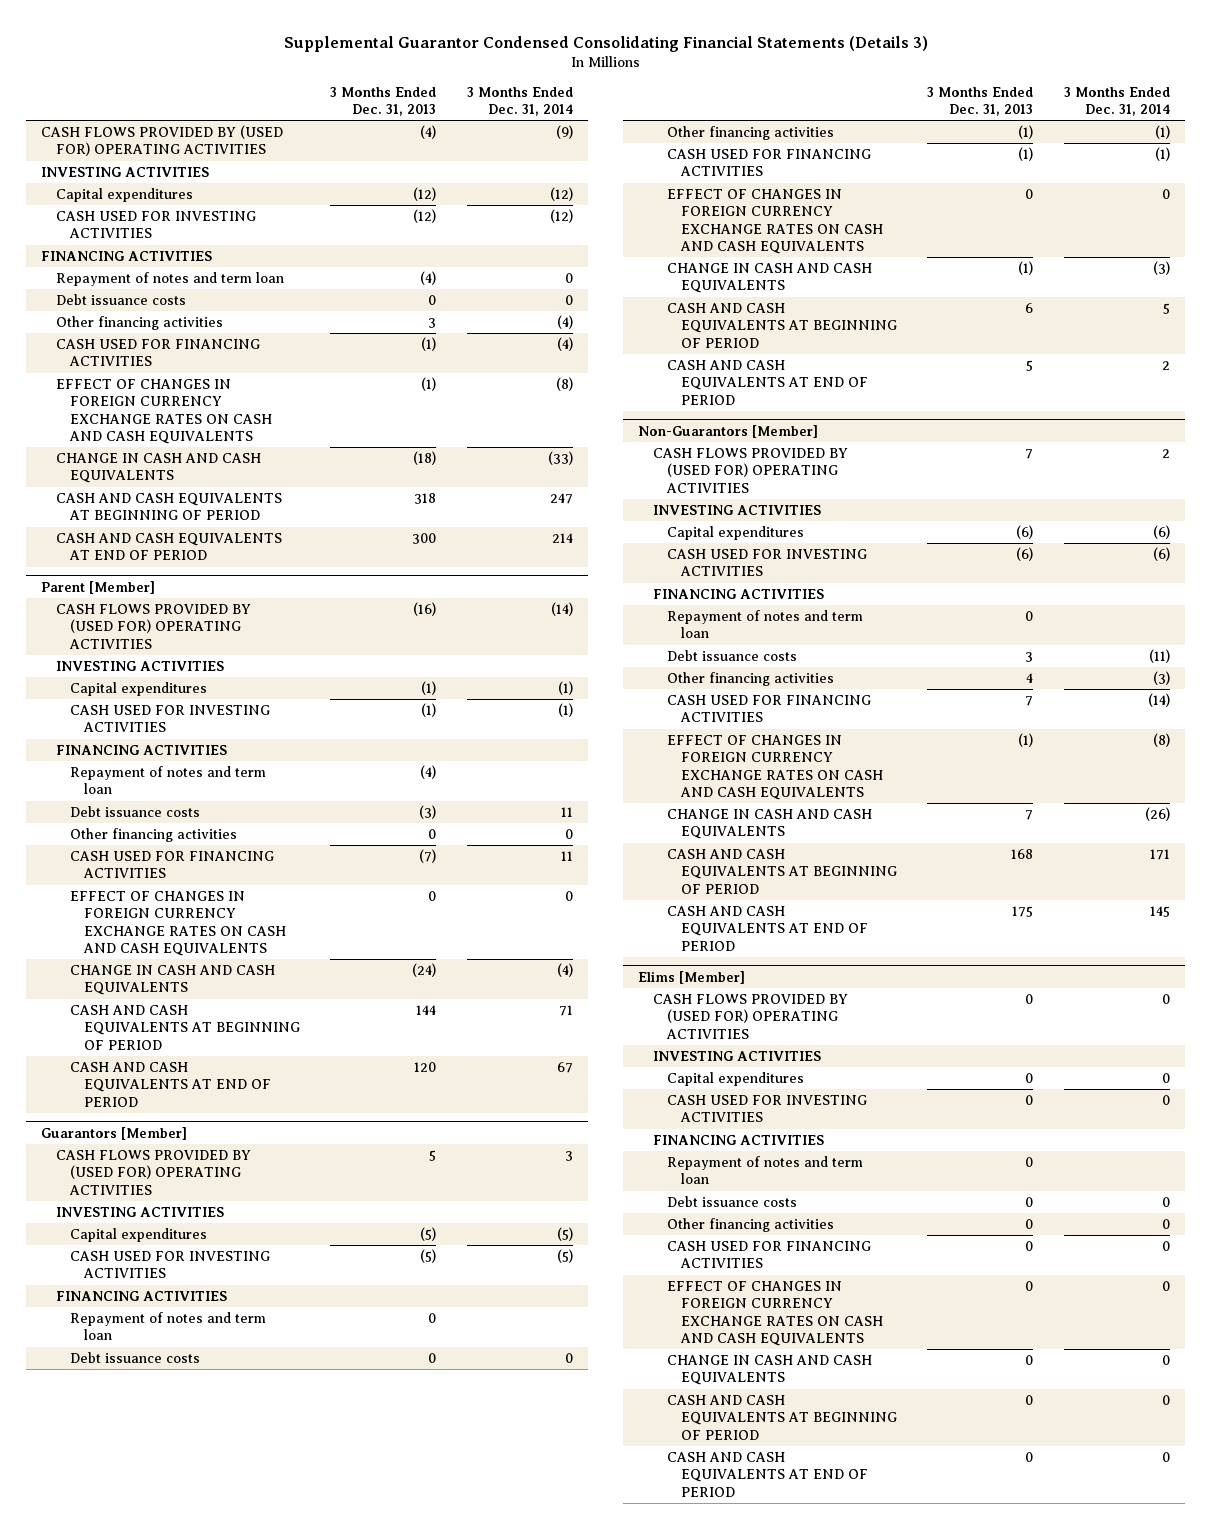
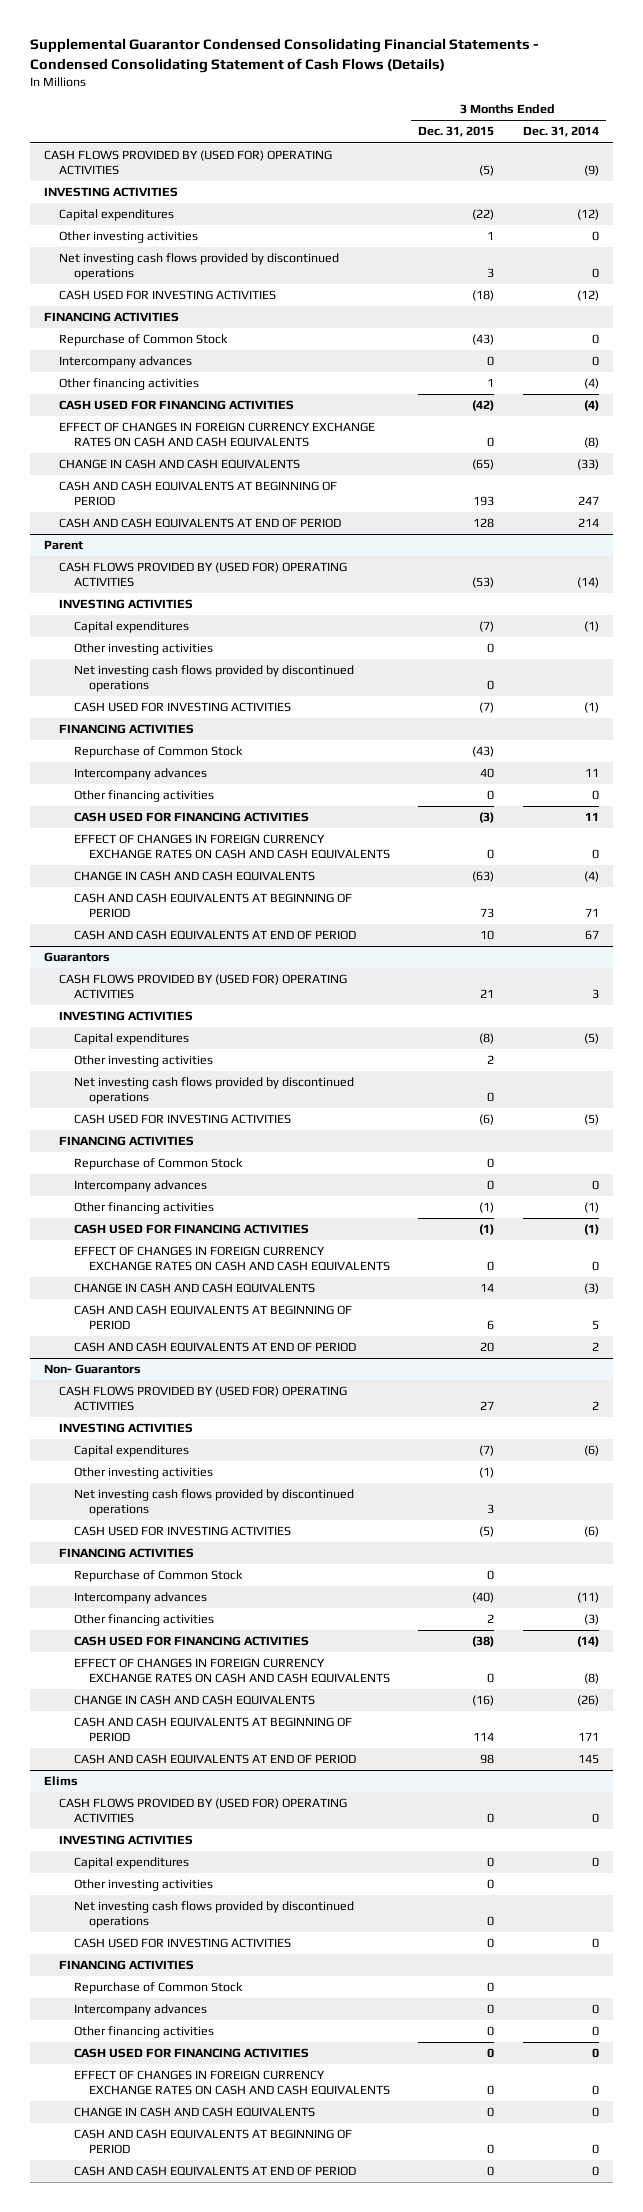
- Supplemental Guarantor Condensed Consolidating Financial Statements (Details 3)
+ Supplemental Guarantor Condensed Consolidating Financial Statements - Condensed Consolidating Statement of Cash Flows (Details)
- | 3 Months Ended Dec. 31, 2013 | 3 Months Ended Dec. 31, 2014
+ | 3 Months Ended Dec. 31, 2015 | 3 Months Ended Dec. 31, 2014
+ Other investing activities | 1 | 0
+ Net investing cash flows provided by discontinued operations | 3 | 0
- Repayment of notes and term loan | (4) | 0
- Debt issuance costs | 0 | 0
+ Repurchase of Common Stock | (43) | 0
+ Intercompany advances | 0 | 0
- Parent [Member]
+ Parent
+ Other investing activities | 0 |
+ Net investing cash flows provided by discontinued operations | 0 |
- Repayment of notes and term loan | (4) |
- Debt issuance costs | (3) | 11
+ Repurchase of Common Stock | (43) |
+ Intercompany advances | 40 | 11
- Guarantors [Member]
+ Guarantors
+ Other investing activities | 2 |
+ Net investing cash flows provided by discontinued operations | 0 |
- Repayment of notes and term loan | 0 |
- Debt issuance costs | 0 | 0
+ Repurchase of Common Stock | 0 |
+ Intercompany advances | 0 | 0
- Non-Guarantors [Member]
+ Non- Guarantors
+ Other investing activities | (1) |
+ Net investing cash flows provided by discontinued operations | 3 |
- Repayment of notes and term loan | 0 |
- Debt issuance costs | 3 | (11)
+ Repurchase of Common Stock | 0 |
+ Intercompany advances | (40) | (11)
- Elims [Member]
+ Elims
+ Other investing activities | 0 |
+ Net investing cash flows provided by discontinued operations | 0 |
- Repayment of notes and term loan | 0 |
- Debt issuance costs | 0 | 0
+ Repurchase of Common Stock | 0 |
+ Intercompany advances | 0 | 0

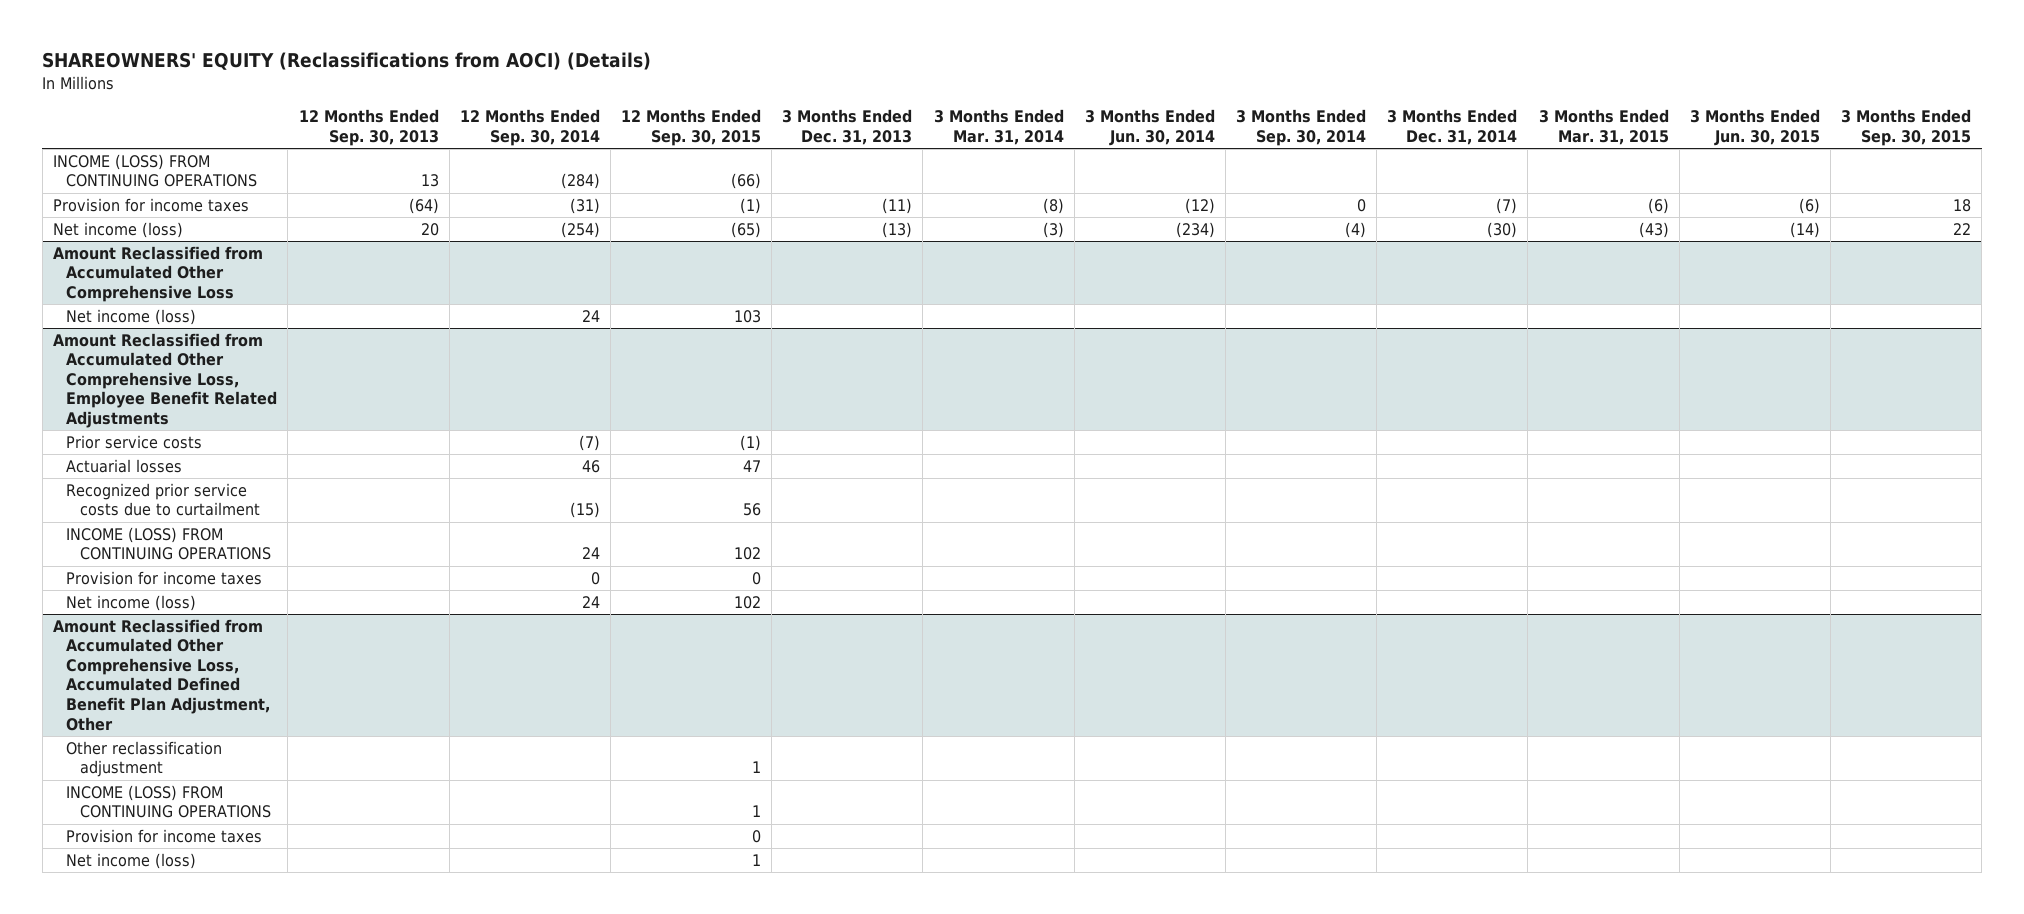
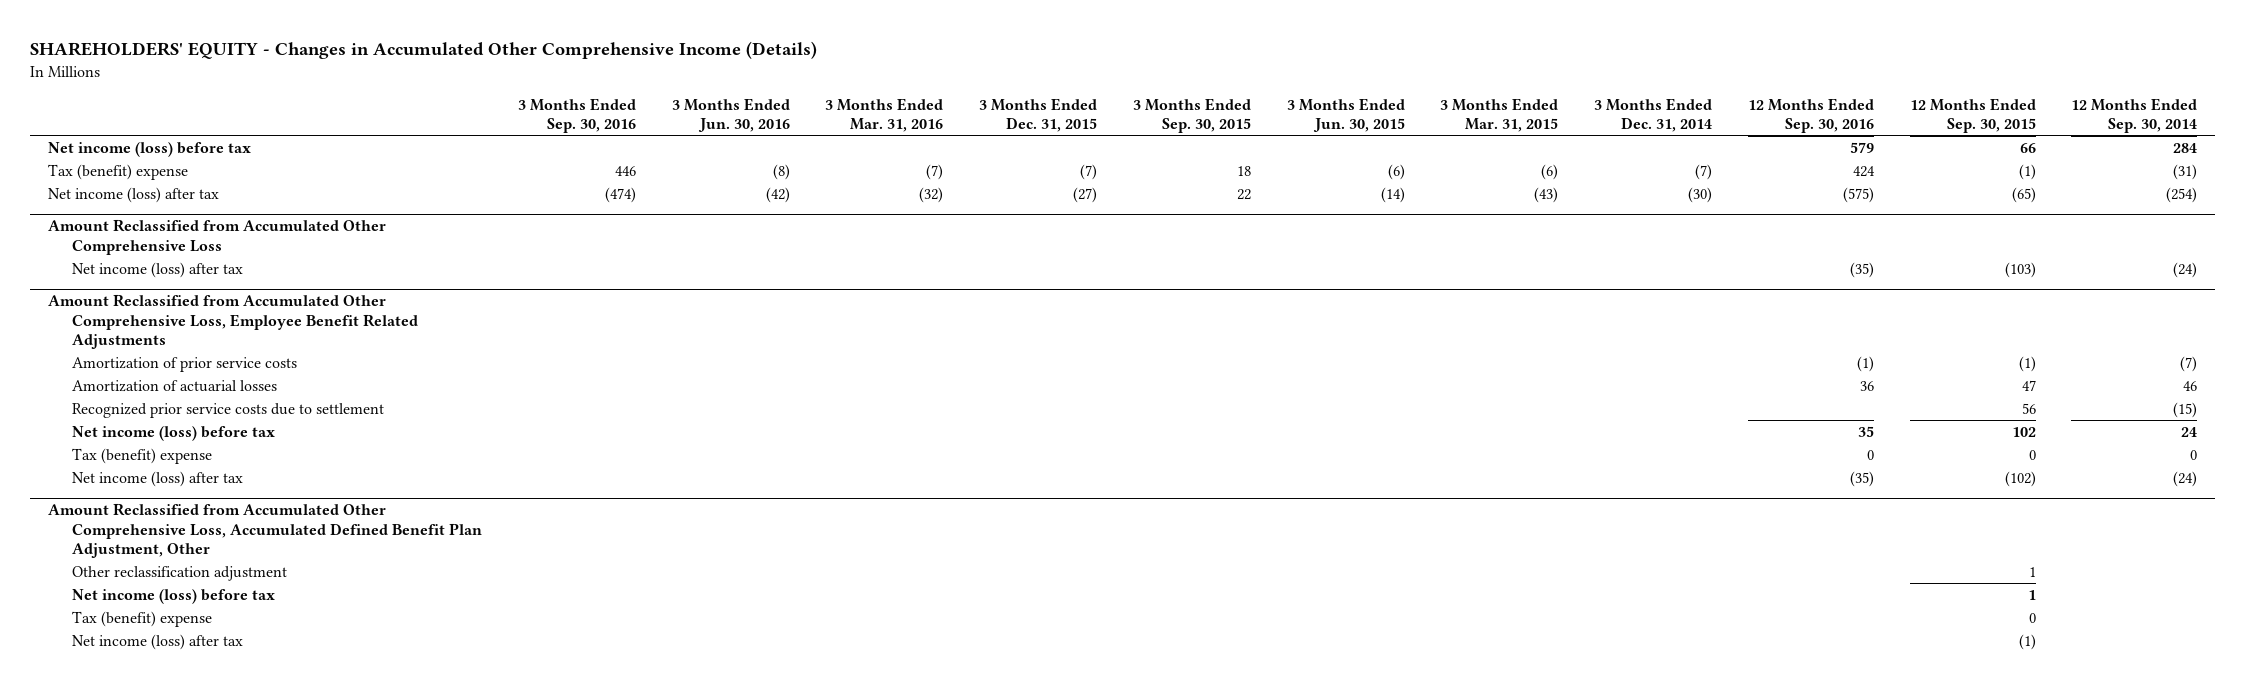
- SHAREOWNERS' EQUITY (Reclassifications from AOCI) (Details)
+ SHAREHOLDERS' EQUITY - Changes in Accumulated Other Comprehensive Income (Details)
- | 12 Months Ended Sep. 30, 2013 | 12 Months Ended Sep. 30, 2014 | 12 Months Ended Sep. 30, 2015 | 3 Months Ended Dec. 31, 2013 | 3 Months Ended Mar. 31, 2014 | 3 Months Ended Jun. 30, 2014 | 3 Months Ended Sep. 30, 2014 | 3 Months Ended Dec. 31, 2014 | 3 Months Ended Mar. 31, 2015 | 3 Months Ended Jun. 30, 2015 | 3 Months Ended Sep. 30, 2015
+ | 3 Months Ended Sep. 30, 2016 | 3 Months Ended Jun. 30, 2016 | 3 Months Ended Mar. 31, 2016 | 3 Months Ended Dec. 31, 2015 | 3 Months Ended Sep. 30, 2015 | 3 Months Ended Jun. 30, 2015 | 3 Months Ended Mar. 31, 2015 | 3 Months Ended Dec. 31, 2014 | 12 Months Ended Sep. 30, 2016 | 12 Months Ended Sep. 30, 2015 | 12 Months Ended Sep. 30, 2014
- INCOME (LOSS) FROM CONTINUING OPERATIONS | 13 | (284) | (66) | | | | | | | |
- Provision for income taxes | (64) | (31) | (1) | (11) | (8) | (12) | 0 | (7) | (6) | (6) | 18
- Net income (loss) | 20 | (254) | (65) | (13) | (3) | (234) | (4) | (30) | (43) | (14) | 22
+ Net income (loss) before tax | | | | | | | | | 579 | 66 | 284
+ Tax (benefit) expense | 446 | (8) | (7) | (7) | 18 | (6) | (6) | (7) | 424 | (1) | (31)
+ Net income (loss) after tax | (474) | (42) | (32) | (27) | 22 | (14) | (43) | (30) | (575) | (65) | (254)
@ Amount Reclassified from Accumulated Other Comprehensive Loss
- Net income (loss) | | 24 | 103 | | | | | | | |
+ Net income (loss) after tax | | | | | | | | | (35) | (103) | (24)
@ Amount Reclassified from Accumulated Other Comprehensive Loss, Employee Benefit Related Adjustments
- Prior service costs | | (7) | (1) | | | | | | | |
- Actuarial losses | | 46 | 47 | | | | | | | |
- Recognized prior service costs due to curtailment | | (15) | 56 | | | | | | | |
- INCOME (LOSS) FROM CONTINUING OPERATIONS | | 24 | 102 | | | | | | | |
- Provision for income taxes | | 0 | 0 | | | | | | | |
- Net income (loss) | | 24 | 102 | | | | | | | |
+ Amortization of prior service costs | | | | | | | | | (1) | (1) | (7)
+ Amortization of actuarial losses | | | | | | | | | 36 | 47 | 46
+ Recognized prior service costs due to settlement | | | | | | | | | | 56 | (15)
+ Net income (loss) before tax | | | | | | | | | 35 | 102 | 24
+ Tax (benefit) expense | | | | | | | | | 0 | 0 | 0
+ Net income (loss) after tax | | | | | | | | | (35) | (102) | (24)
@ Amount Reclassified from Accumulated Other Comprehensive Loss, Accumulated Defined Benefit Plan Adjustment, Other
- INCOME (LOSS) FROM CONTINUING OPERATIONS | | | 1 | | | | | | | |
- Provision for income taxes | | | 0 | | | | | | | |
- Net income (loss) | | | 1 | | | | | | | |
+ Net income (loss) before tax | | | | | | | | | | 1 |
+ Tax (benefit) expense | | | | | | | | | | 0 |
+ Net income (loss) after tax | | | | | | | | | | (1) |

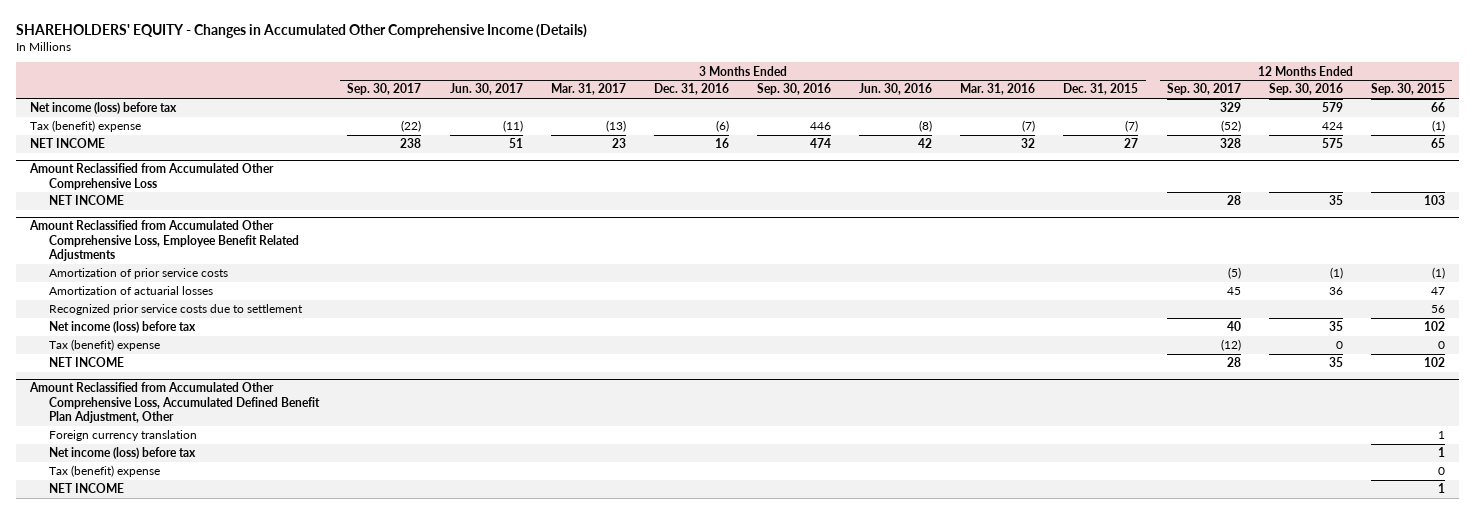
- | 3 Months Ended Sep. 30, 2016 | 3 Months Ended Jun. 30, 2016 | 3 Months Ended Mar. 31, 2016 | 3 Months Ended Dec. 31, 2015 | 3 Months Ended Sep. 30, 2015 | 3 Months Ended Jun. 30, 2015 | 3 Months Ended Mar. 31, 2015 | 3 Months Ended Dec. 31, 2014 | 12 Months Ended Sep. 30, 2016 | 12 Months Ended Sep. 30, 2015 | 12 Months Ended Sep. 30, 2014
+ | 3 Months Ended Sep. 30, 2017 | 3 Months Ended Jun. 30, 2017 | 3 Months Ended Mar. 31, 2017 | 3 Months Ended Dec. 31, 2016 | 3 Months Ended Sep. 30, 2016 | 3 Months Ended Jun. 30, 2016 | 3 Months Ended Mar. 31, 2016 | 3 Months Ended Dec. 31, 2015 | 12 Months Ended Sep. 30, 2017 | 12 Months Ended Sep. 30, 2016 | 12 Months Ended Sep. 30, 2015
- Net income (loss) after tax | (474) | (42) | (32) | (27) | 22 | (14) | (43) | (30) | (575) | (65) | (254)
+ NET INCOME | 238 | 51 | 23 | 16 | 474 | 42 | 32 | 27 | 328 | 575 | 65
@ Amount Reclassified from Accumulated Other Comprehensive Loss
- Net income (loss) after tax | | | | | | | | | (35) | (103) | (24)
+ NET INCOME | | | | | | | | | 28 | 35 | 103
@ Amount Reclassified from Accumulated Other Comprehensive Loss, Employee Benefit Related Adjustments
- Net income (loss) after tax | | | | | | | | | (35) | (102) | (24)
+ NET INCOME | | | | | | | | | 28 | 35 | 102
@ Amount Reclassified from Accumulated Other Comprehensive Loss, Accumulated Defined Benefit Plan Adjustment, Other
- Other reclassification adjustment | | | | | | | | | | 1 |
+ Foreign currency translation | | | | | | | | | | | 1
- Net income (loss) after tax | | | | | | | | | | (1) |
+ NET INCOME | | | | | | | | | | | 1

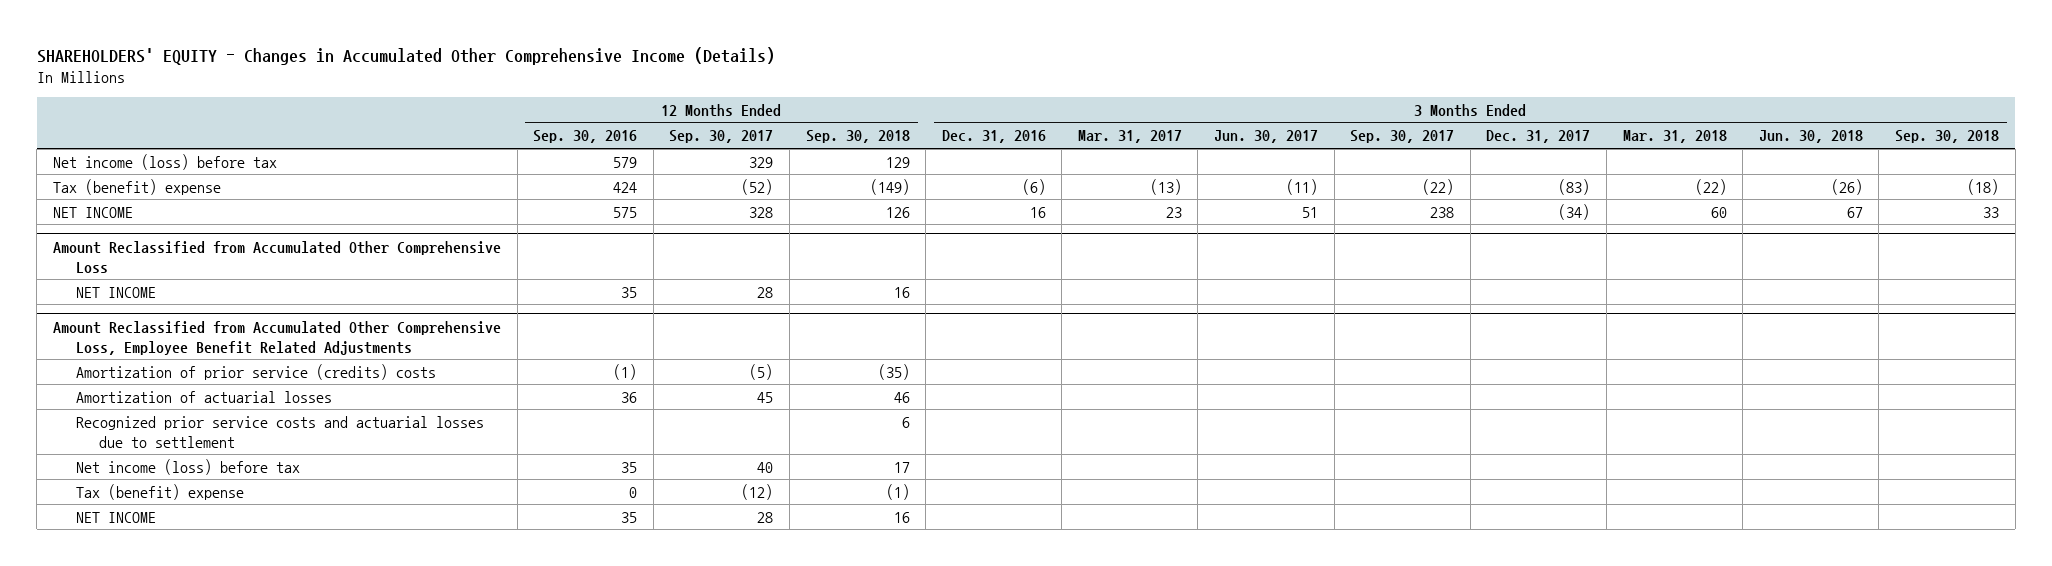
- | 3 Months Ended Sep. 30, 2017 | 3 Months Ended Jun. 30, 2017 | 3 Months Ended Mar. 31, 2017 | 3 Months Ended Dec. 31, 2016 | 3 Months Ended Sep. 30, 2016 | 3 Months Ended Jun. 30, 2016 | 3 Months Ended Mar. 31, 2016 | 3 Months Ended Dec. 31, 2015 | 12 Months Ended Sep. 30, 2017 | 12 Months Ended Sep. 30, 2016 | 12 Months Ended Sep. 30, 2015
+ | 12 Months Ended Sep. 30, 2016 | 12 Months Ended Sep. 30, 2017 | 12 Months Ended Sep. 30, 2018 | 3 Months Ended Dec. 31, 2016 | 3 Months Ended Mar. 31, 2017 | 3 Months Ended Jun. 30, 2017 | 3 Months Ended Sep. 30, 2017 | 3 Months Ended Dec. 31, 2017 | 3 Months Ended Mar. 31, 2018 | 3 Months Ended Jun. 30, 2018 | 3 Months Ended Sep. 30, 2018
@ Amount Reclassified from Accumulated Other Comprehensive Loss, Employee Benefit Related Adjustments
- Amortization of prior service costs | | | | | | | | | (5) | (1) | (1)
+ Amortization of prior service (credits) costs | (1) | (5) | (35) | | | | | | | |
- Recognized prior service costs due to settlement | | | | | | | | | | | 56
+ Recognized prior service costs and actuarial losses due to settlement | | | 6 | | | | | | | |
- Amount Reclassified from Accumulated Other Comprehensive Loss, Accumulated Defined Benefit Plan Adjustment, Other
- Foreign currency translation | | | | | | | | | | | 1
- Net income (loss) before tax | | | | | | | | | | | 1
- Tax (benefit) expense | | | | | | | | | | | 0
- NET INCOME | | | | | | | | | | | 1

